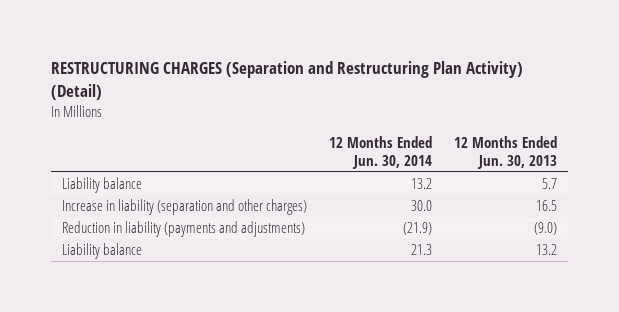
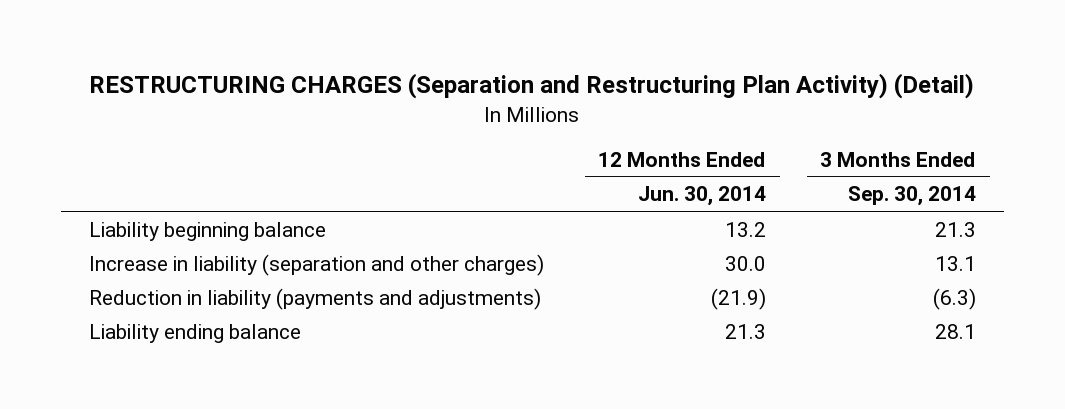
- | 12 Months Ended Jun. 30, 2014 | 12 Months Ended Jun. 30, 2013
+ | 12 Months Ended Jun. 30, 2014 | 3 Months Ended Sep. 30, 2014
- Liability balance | 13.2 | 5.7
+ Liability beginning balance | 13.2 | 21.3
- Liability balance | 21.3 | 13.2
+ Liability ending balance | 21.3 | 28.1

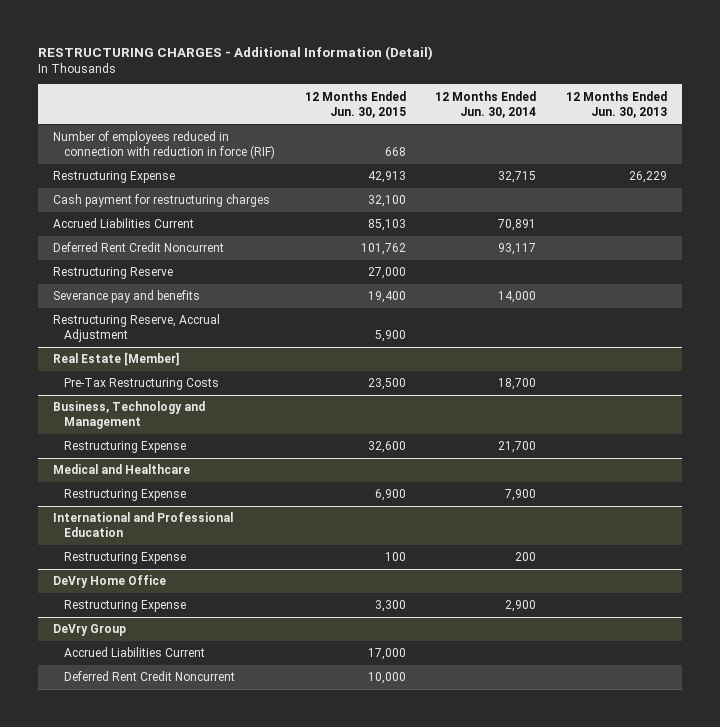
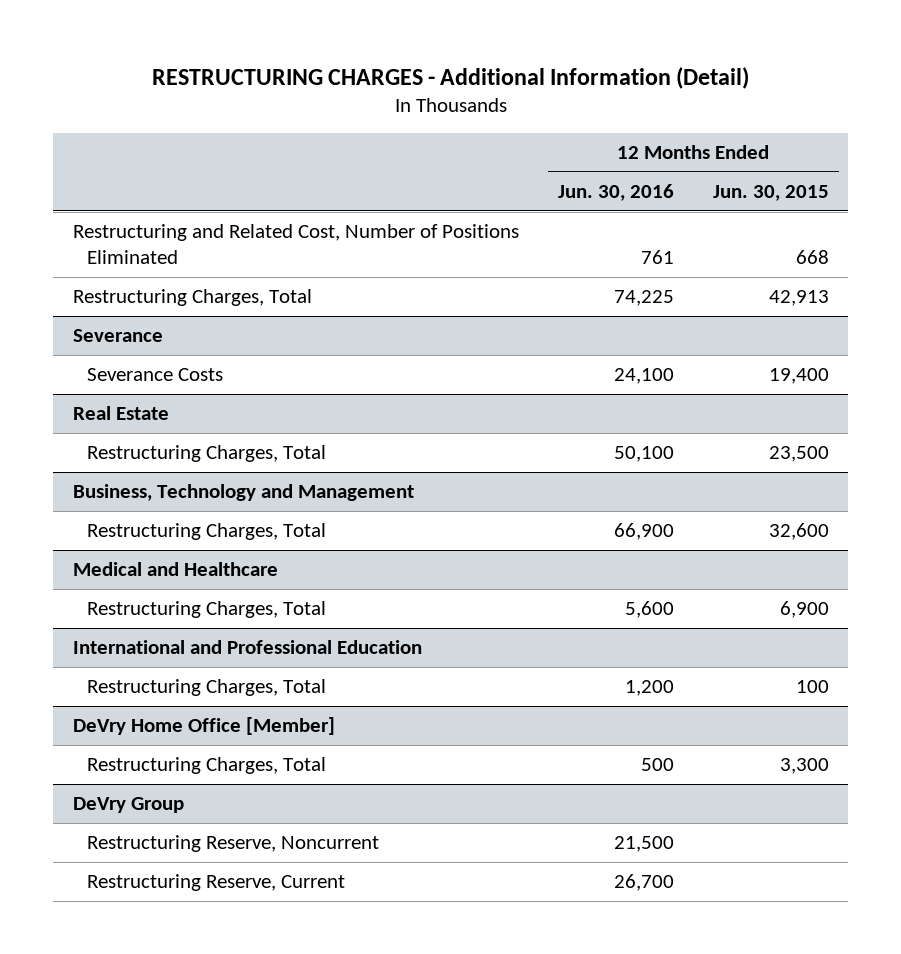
- | 12 Months Ended Jun. 30, 2015 | 12 Months Ended Jun. 30, 2014 | 12 Months Ended Jun. 30, 2013
+ | 12 Months Ended Jun. 30, 2016 | 12 Months Ended Jun. 30, 2015
- Number of employees reduced in connection with reduction in force (RIF) | 668 | |
- Restructuring Expense | 42,913 | 32,715 | 26,229
- Cash payment for restructuring charges | 32,100 | |
- Accrued Liabilities Current | 85,103 | 70,891 |
- Deferred Rent Credit Noncurrent | 101,762 | 93,117 |
- Restructuring Reserve | 27,000 | |
- Severance pay and benefits | 19,400 | 14,000 |
- Restructuring Reserve, Accrual Adjustment | 5,900 | |
- Real Estate [Member]
- Pre-Tax Restructuring Costs | 23,500 | 18,700 |
+ Restructuring and Related Cost, Number of Positions Eliminated | 761 | 668
+ Restructuring Charges, Total | 74,225 | 42,913
+ Severance
+ Severance Costs | 24,100 | 19,400
+ Real Estate
+ Restructuring Charges, Total | 50,100 | 23,500
@ Business, Technology and Management
- Restructuring Expense | 32,600 | 21,700 |
+ Restructuring Charges, Total | 66,900 | 32,600
@ Medical and Healthcare
- Restructuring Expense | 6,900 | 7,900 |
+ Restructuring Charges, Total | 5,600 | 6,900
@ International and Professional Education
- Restructuring Expense | 100 | 200 |
- DeVry Home Office
- Restructuring Expense | 3,300 | 2,900 |
@ International and Professional Education
+ Restructuring Charges, Total | 1,200 | 100
+ DeVry Home Office [Member]
+ Restructuring Charges, Total | 500 | 3,300
@ DeVry Group
- Accrued Liabilities Current | 17,000 | |
- Deferred Rent Credit Noncurrent | 10,000 | |
+ Restructuring Reserve, Noncurrent | 21,500 |
+ Restructuring Reserve, Current | 26,700 |

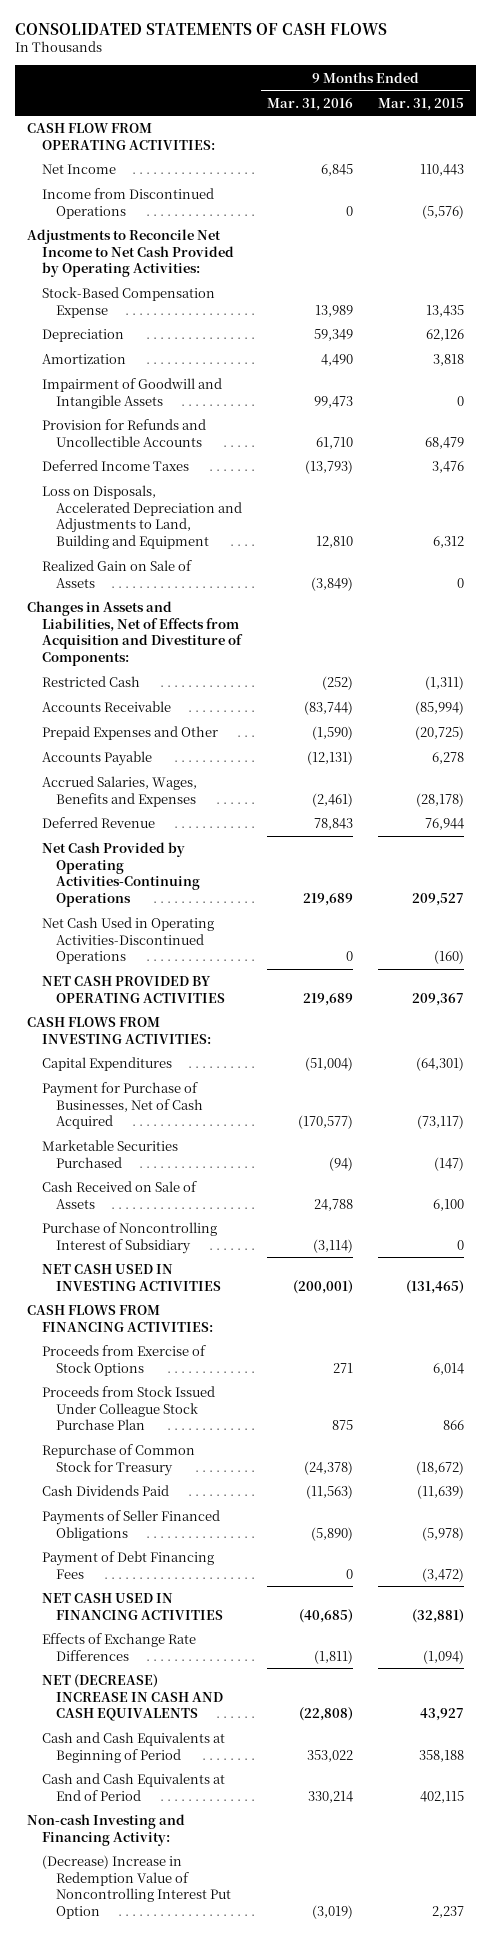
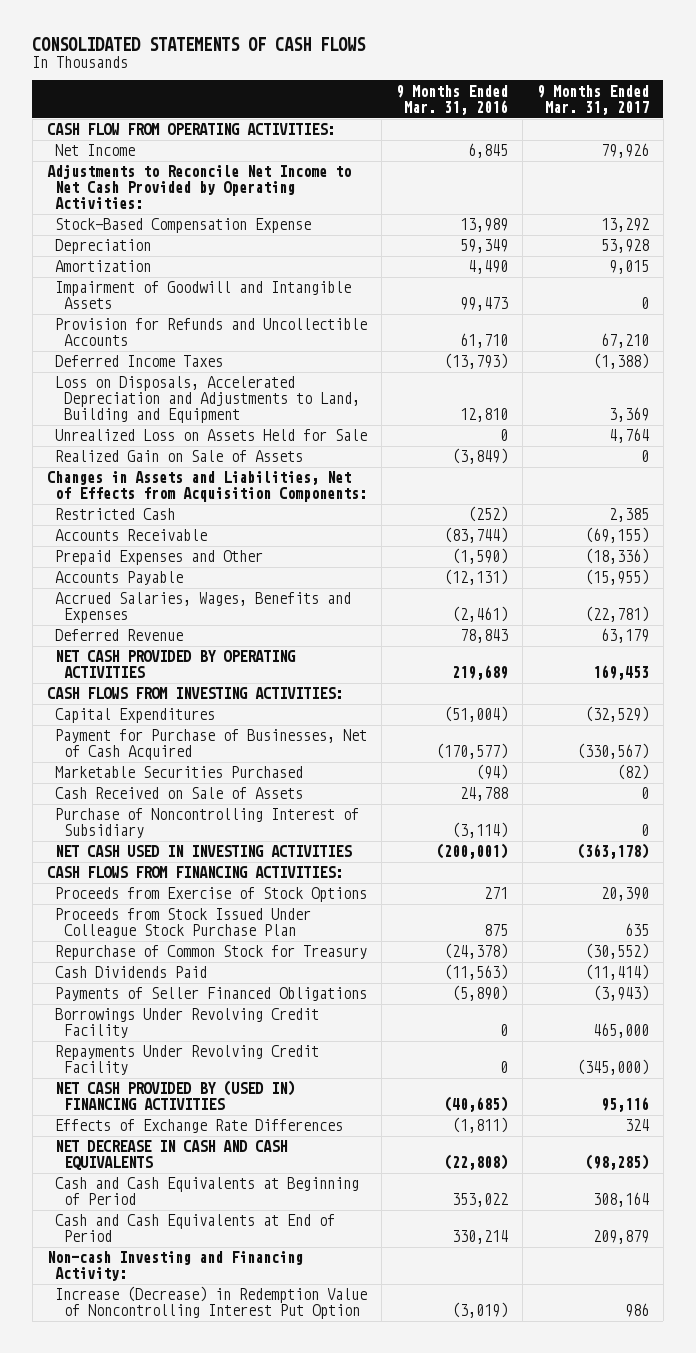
- | 9 Months Ended Mar. 31, 2016 | 9 Months Ended Mar. 31, 2015
+ | 9 Months Ended Mar. 31, 2016 | 9 Months Ended Mar. 31, 2017
- Income from Discontinued Operations | 0 | (5,576)
+ Unrealized Loss on Assets Held for Sale | 0 | 4,764
- Changes in Assets and Liabilities, Net of Effects from Acquisition and Divestiture of Components:
+ Changes in Assets and Liabilities, Net of Effects from Acquisition Components:
- Net Cash Provided by Operating Activities-Continuing Operations | 219,689 | 209,527
- Net Cash Used in Operating Activities-Discontinued Operations | 0 | (160)
- Payment of Debt Financing Fees | 0 | (3,472)
- NET CASH USED IN FINANCING ACTIVITIES | (40,685) | (32,881)
+ Borrowings Under Revolving Credit Facility | 0 | 465,000
+ Repayments Under Revolving Credit Facility | 0 | (345,000)
+ NET CASH PROVIDED BY (USED IN) FINANCING ACTIVITIES | (40,685) | 95,116
- NET (DECREASE) INCREASE IN CASH AND CASH EQUIVALENTS | (22,808) | 43,927
+ NET DECREASE IN CASH AND CASH EQUIVALENTS | (22,808) | (98,285)
- (Decrease) Increase in Redemption Value of Noncontrolling Interest Put Option | (3,019) | 2,237
+ Increase (Decrease) in Redemption Value of Noncontrolling Interest Put Option | (3,019) | 986

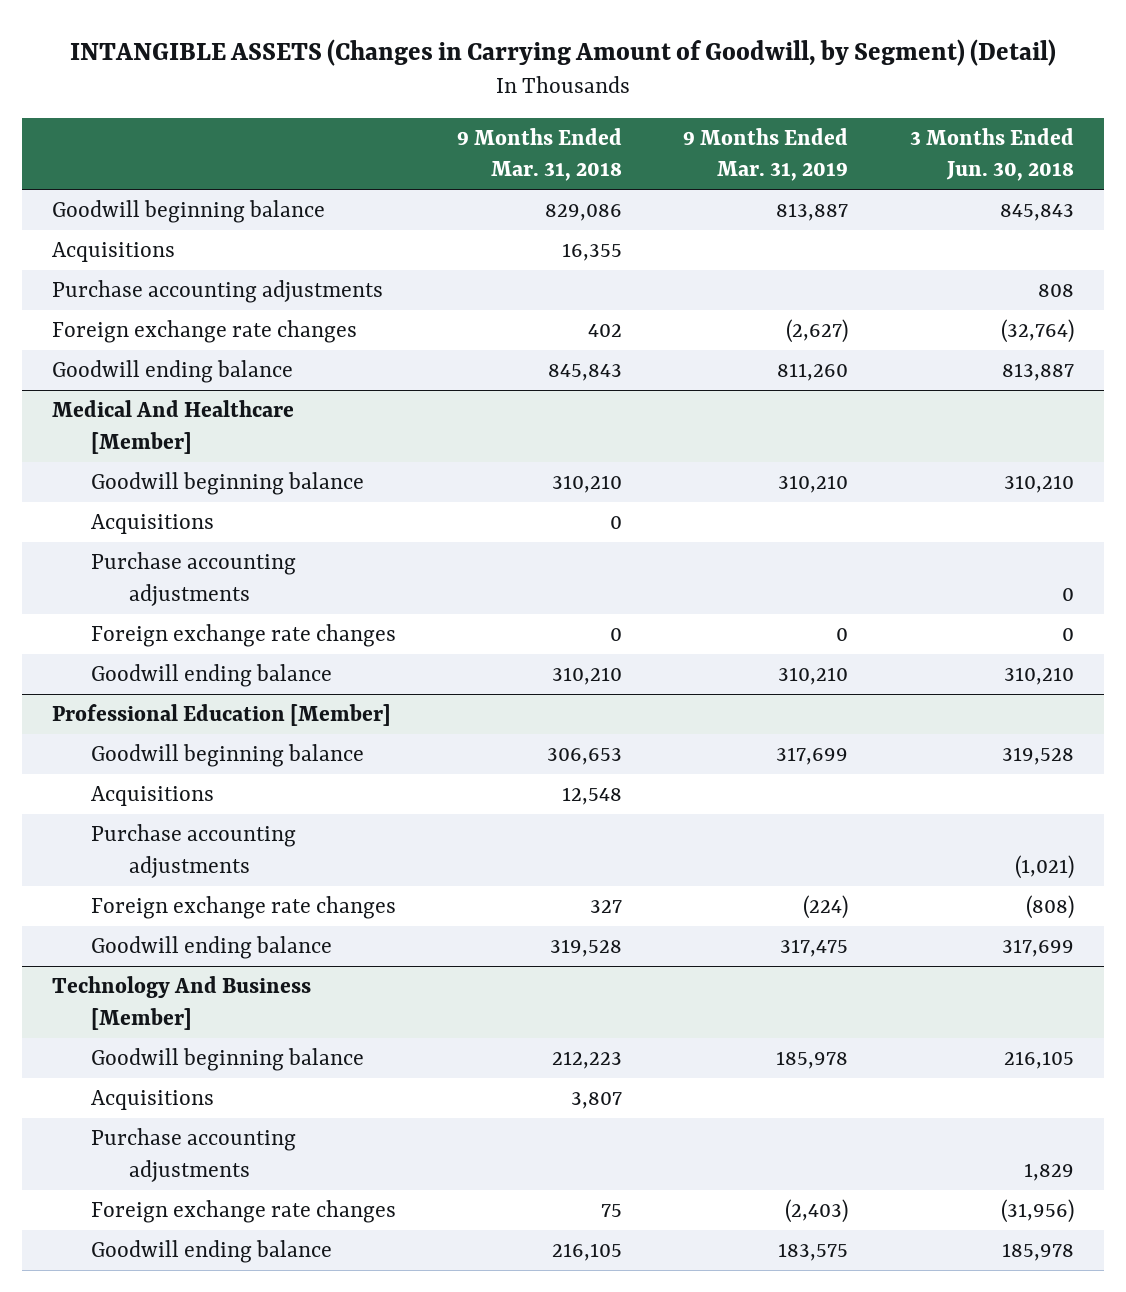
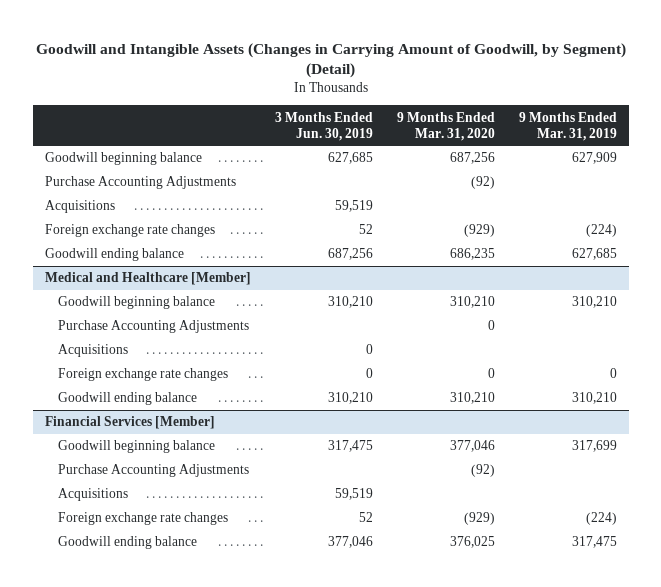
- INTANGIBLE ASSETS (Changes in Carrying Amount of Goodwill, by Segment) (Detail)
+ Goodwill and Intangible Assets (Changes in Carrying Amount of Goodwill, by Segment) (Detail)
- | 9 Months Ended Mar. 31, 2018 | 9 Months Ended Mar. 31, 2019 | 3 Months Ended Jun. 30, 2018
+ | 3 Months Ended Jun. 30, 2019 | 9 Months Ended Mar. 31, 2020 | 9 Months Ended Mar. 31, 2019
- Goodwill beginning balance | 829,086 | 813,887 | 845,843
+ Goodwill beginning balance | 627,685 | 687,256 | 627,909
+ Purchase Accounting Adjustments | | (92) |
- Purchase accounting adjustments | | | 808
- Foreign exchange rate changes | 402 | (2,627) | (32,764)
- Goodwill ending balance | 845,843 | 811,260 | 813,887
- Medical And Healthcare [Member]
+ Foreign exchange rate changes | 52 | (929) | (224)
+ Goodwill ending balance | 687,256 | 686,235 | 627,685
+ Medical and Healthcare [Member]
+ Purchase Accounting Adjustments | | 0 |
- Purchase accounting adjustments | | | 0
- Professional Education [Member]
+ Financial Services [Member]
+ Purchase Accounting Adjustments | | (92) |
- Purchase accounting adjustments | | | (1,021)
- Technology And Business [Member]
- Goodwill beginning balance | 212,223 | 185,978 | 216,105
- Acquisitions | 3,807 | |
- Purchase accounting adjustments | | | 1,829
- Foreign exchange rate changes | 75 | (2,403) | (31,956)
- Goodwill ending balance | 216,105 | 183,575 | 185,978

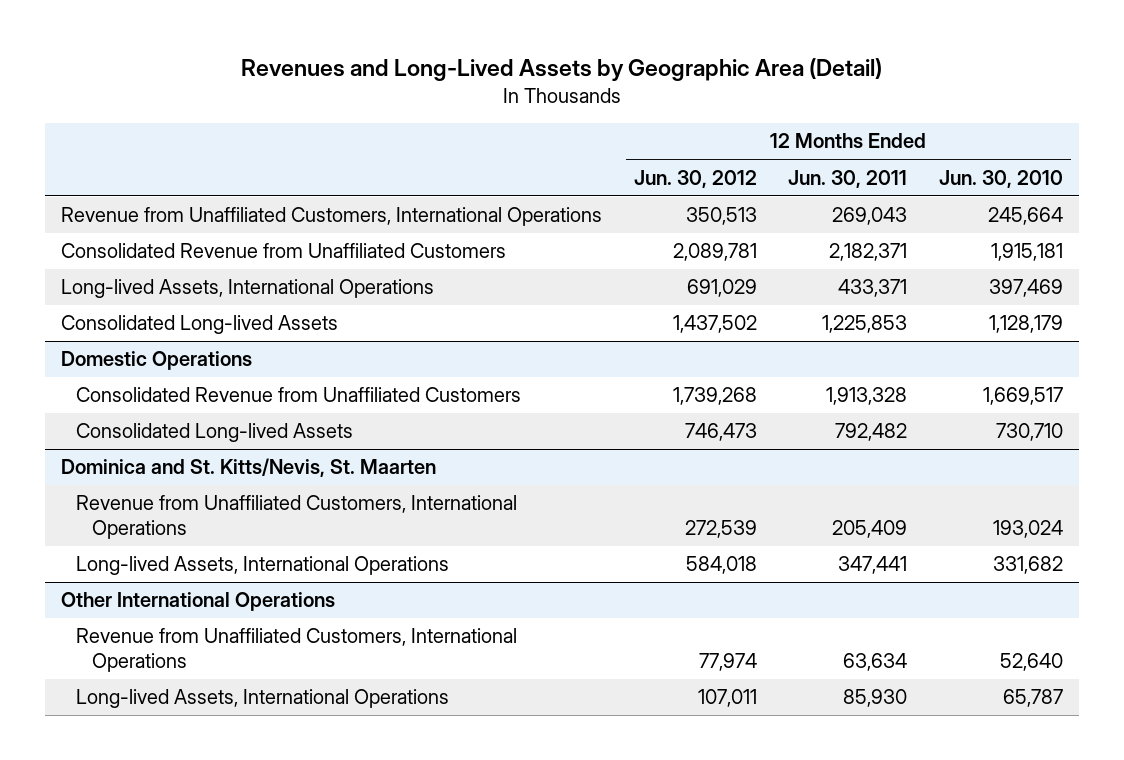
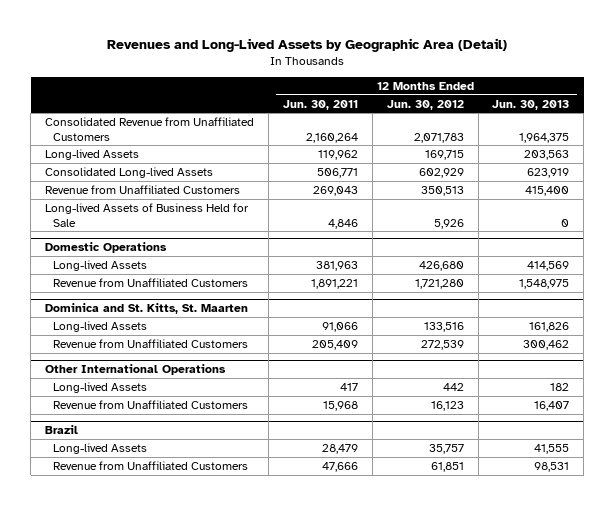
- | 12 Months Ended Jun. 30, 2012 | 12 Months Ended Jun. 30, 2011 | 12 Months Ended Jun. 30, 2010
+ | 12 Months Ended Jun. 30, 2011 | 12 Months Ended Jun. 30, 2012 | 12 Months Ended Jun. 30, 2013
- Revenue from Unaffiliated Customers, International Operations | 350,513 | 269,043 | 245,664
- Consolidated Revenue from Unaffiliated Customers | 2,089,781 | 2,182,371 | 1,915,181
- Long-lived Assets, International Operations | 691,029 | 433,371 | 397,469
- Consolidated Long-lived Assets | 1,437,502 | 1,225,853 | 1,128,179
+ Consolidated Revenue from Unaffiliated Customers | 2,160,264 | 2,071,783 | 1,964,375
+ Long-lived Assets | 119,962 | 169,715 | 203,563
+ Consolidated Long-lived Assets | 506,771 | 602,929 | 623,919
+ Revenue from Unaffiliated Customers | 269,043 | 350,513 | 415,400
+ Long-lived Assets of Business Held for Sale | 4,846 | 5,926 | 0
@ Domestic Operations
- Consolidated Revenue from Unaffiliated Customers | 1,739,268 | 1,913,328 | 1,669,517
- Consolidated Long-lived Assets | 746,473 | 792,482 | 730,710
- Dominica and St. Kitts/Nevis, St. Maarten
- Revenue from Unaffiliated Customers, International Operations | 272,539 | 205,409 | 193,024
- Long-lived Assets, International Operations | 584,018 | 347,441 | 331,682
@ Domestic Operations
+ Long-lived Assets | 381,963 | 426,680 | 414,569
+ Revenue from Unaffiliated Customers | 1,891,221 | 1,721,280 | 1,548,975
+ Dominica and St. Kitts, St. Maarten
+ Long-lived Assets | 91,066 | 133,516 | 161,826
+ Revenue from Unaffiliated Customers | 205,409 | 272,539 | 300,462
@ Other International Operations
- Revenue from Unaffiliated Customers, International Operations | 77,974 | 63,634 | 52,640
- Long-lived Assets, International Operations | 107,011 | 85,930 | 65,787
+ Long-lived Assets | 417 | 442 | 182
+ Revenue from Unaffiliated Customers | 15,968 | 16,123 | 16,407
+ Brazil
+ Long-lived Assets | 28,479 | 35,757 | 41,555
+ Revenue from Unaffiliated Customers | 47,666 | 61,851 | 98,531

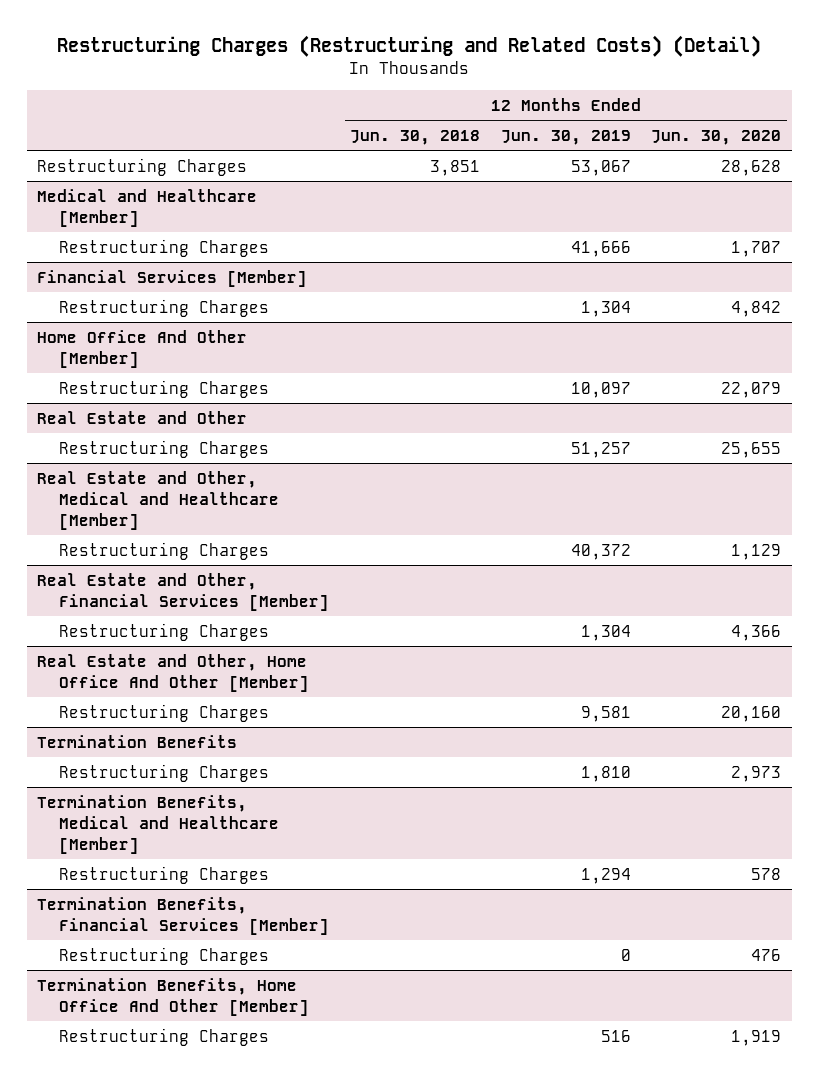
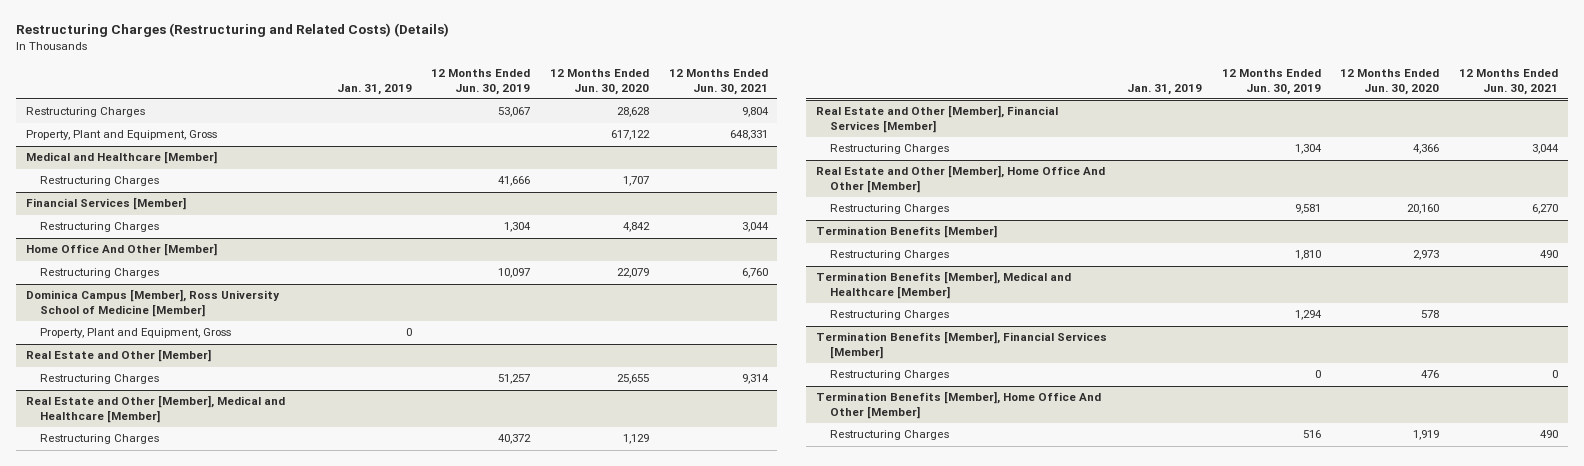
- Restructuring Charges (Restructuring and Related Costs) (Detail)
+ Restructuring Charges (Restructuring and Related Costs) (Details)
- | 12 Months Ended Jun. 30, 2018 | 12 Months Ended Jun. 30, 2019 | 12 Months Ended Jun. 30, 2020
+ | Jan. 31, 2019 | 12 Months Ended Jun. 30, 2019 | 12 Months Ended Jun. 30, 2020 | 12 Months Ended Jun. 30, 2021
+ Property, Plant and Equipment, Gross | | | 617,122 | 648,331
- Real Estate and Other
+ Dominica Campus [Member], Ross University School of Medicine [Member]
+ Property, Plant and Equipment, Gross | 0 | | |
+ Real Estate and Other [Member]
- Real Estate and Other, Medical and Healthcare [Member]
+ Real Estate and Other [Member], Medical and Healthcare [Member]
- Real Estate and Other, Financial Services [Member]
+ Real Estate and Other [Member], Financial Services [Member]
- Real Estate and Other, Home Office And Other [Member]
+ Real Estate and Other [Member], Home Office And Other [Member]
- Termination Benefits
+ Termination Benefits [Member]
- Termination Benefits, Medical and Healthcare [Member]
+ Termination Benefits [Member], Medical and Healthcare [Member]
- Termination Benefits, Financial Services [Member]
+ Termination Benefits [Member], Financial Services [Member]
- Termination Benefits, Home Office And Other [Member]
+ Termination Benefits [Member], Home Office And Other [Member]

